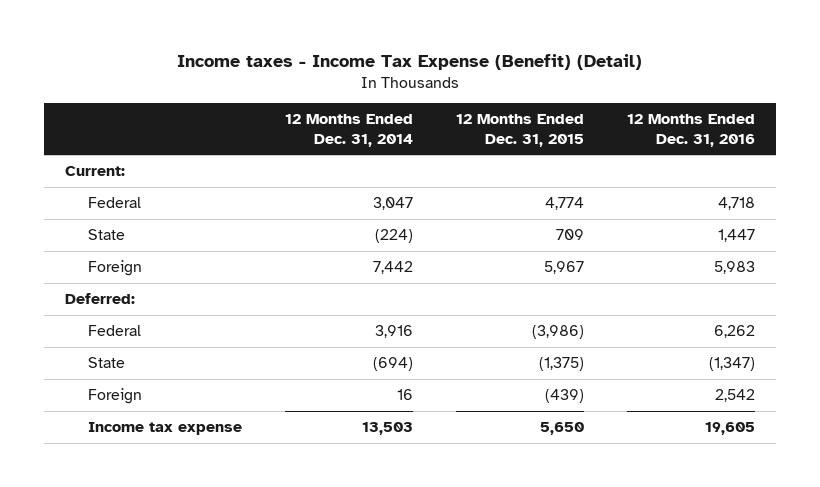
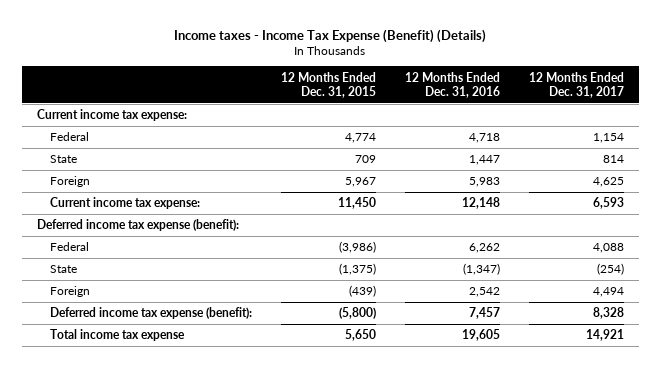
- Income taxes - Income Tax Expense (Benefit) (Detail)
+ Income taxes - Income Tax Expense (Benefit) (Details)
- | 12 Months Ended Dec. 31, 2014 | 12 Months Ended Dec. 31, 2015 | 12 Months Ended Dec. 31, 2016
+ | 12 Months Ended Dec. 31, 2015 | 12 Months Ended Dec. 31, 2016 | 12 Months Ended Dec. 31, 2017
- Current:
+ Current income tax expense:
- Deferred:
+ Current income tax expense: | 11,450 | 12,148 | 6,593
+ Deferred income tax expense (benefit):
- Income tax expense | 13,503 | 5,650 | 19,605
+ Deferred income tax expense (benefit): | (5,800) | 7,457 | 8,328
+ Total income tax expense | 5,650 | 19,605 | 14,921

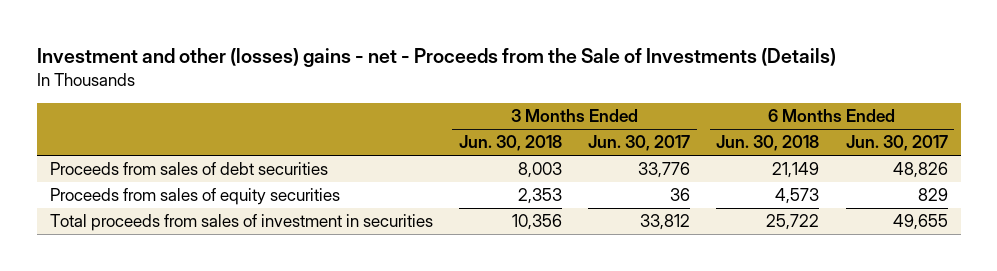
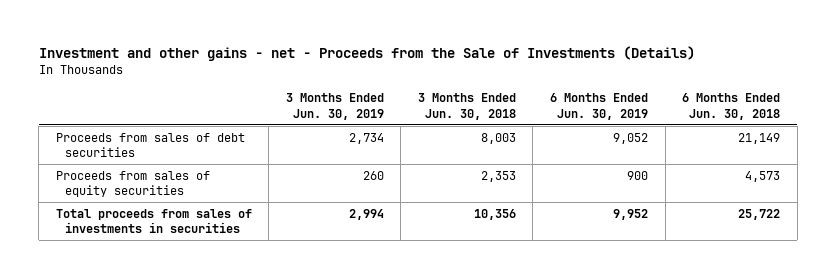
- Investment and other (losses) gains - net - Proceeds from the Sale of Investments (Details)
+ Investment and other gains - net - Proceeds from the Sale of Investments (Details)
- | 3 Months Ended Jun. 30, 2018 | 3 Months Ended Jun. 30, 2017 | 6 Months Ended Jun. 30, 2018 | 6 Months Ended Jun. 30, 2017
+ | 3 Months Ended Jun. 30, 2019 | 3 Months Ended Jun. 30, 2018 | 6 Months Ended Jun. 30, 2019 | 6 Months Ended Jun. 30, 2018
- Total proceeds from sales of investment in securities | 10,356 | 33,812 | 25,722 | 49,655
+ Total proceeds from sales of investments in securities | 2,994 | 10,356 | 9,952 | 25,722

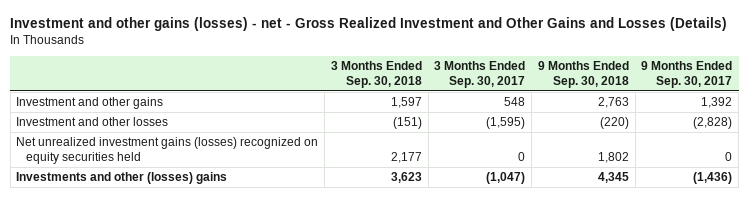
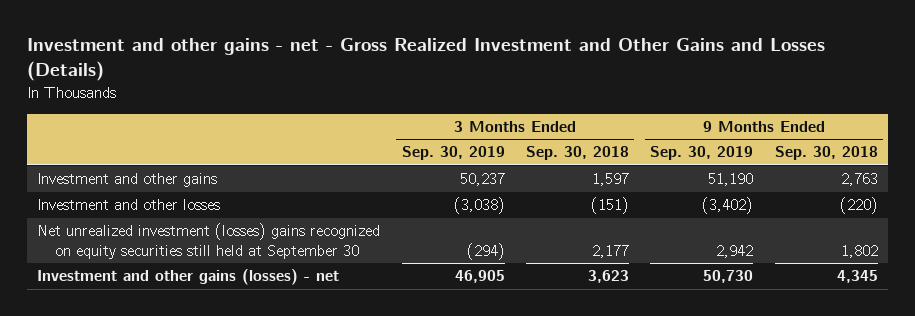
- Investment and other gains (losses) - net - Gross Realized Investment and Other Gains and Losses (Details)
+ Investment and other gains - net - Gross Realized Investment and Other Gains and Losses (Details)
- | 3 Months Ended Sep. 30, 2018 | 3 Months Ended Sep. 30, 2017 | 9 Months Ended Sep. 30, 2018 | 9 Months Ended Sep. 30, 2017
+ | 3 Months Ended Sep. 30, 2019 | 3 Months Ended Sep. 30, 2018 | 9 Months Ended Sep. 30, 2019 | 9 Months Ended Sep. 30, 2018
- Net unrealized investment gains (losses) recognized on equity securities held | 2,177 | 0 | 1,802 | 0
- Investments and other (losses) gains | 3,623 | (1,047) | 4,345 | (1,436)
+ Net unrealized investment (losses) gains recognized on equity securities still held at September 30 | (294) | 2,177 | 2,942 | 1,802
+ Investment and other gains (losses) - net | 46,905 | 3,623 | 50,730 | 4,345

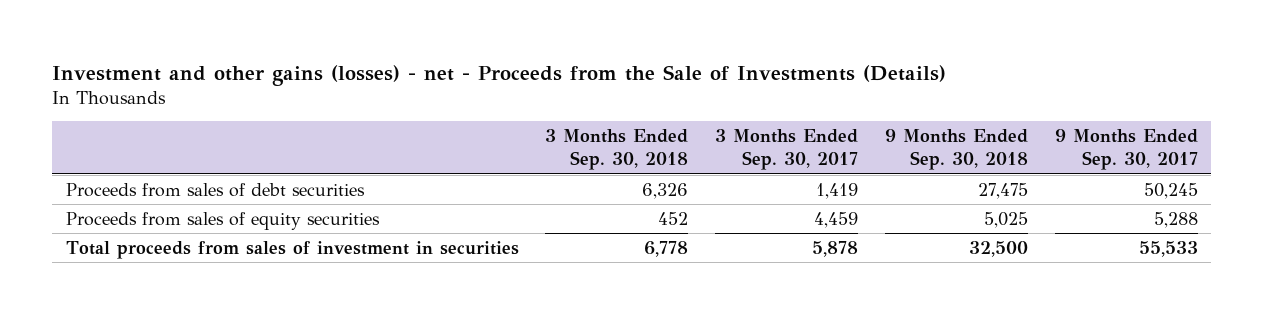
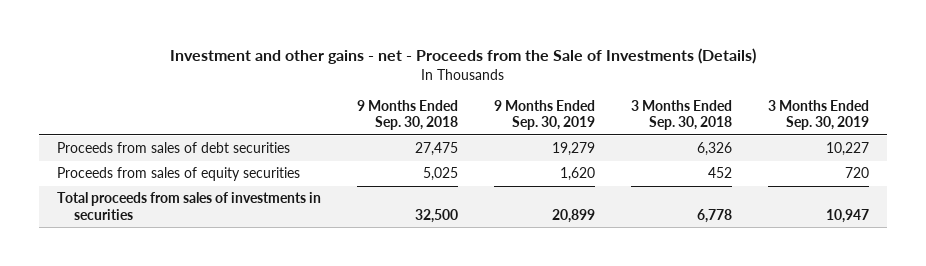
- Investment and other gains (losses) - net - Proceeds from the Sale of Investments (Details)
+ Investment and other gains - net - Proceeds from the Sale of Investments (Details)
- | 3 Months Ended Sep. 30, 2018 | 3 Months Ended Sep. 30, 2017 | 9 Months Ended Sep. 30, 2018 | 9 Months Ended Sep. 30, 2017
+ | 9 Months Ended Sep. 30, 2018 | 9 Months Ended Sep. 30, 2019 | 3 Months Ended Sep. 30, 2018 | 3 Months Ended Sep. 30, 2019
- Total proceeds from sales of investment in securities | 6,778 | 5,878 | 32,500 | 55,533
+ Total proceeds from sales of investments in securities | 32,500 | 20,899 | 6,778 | 10,947

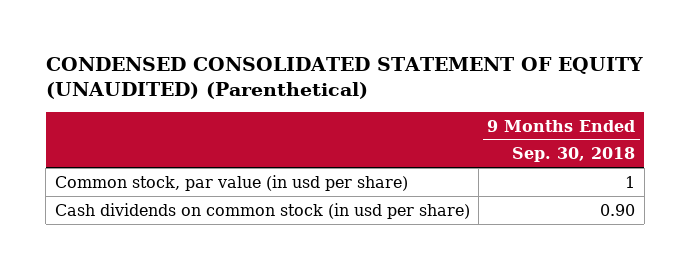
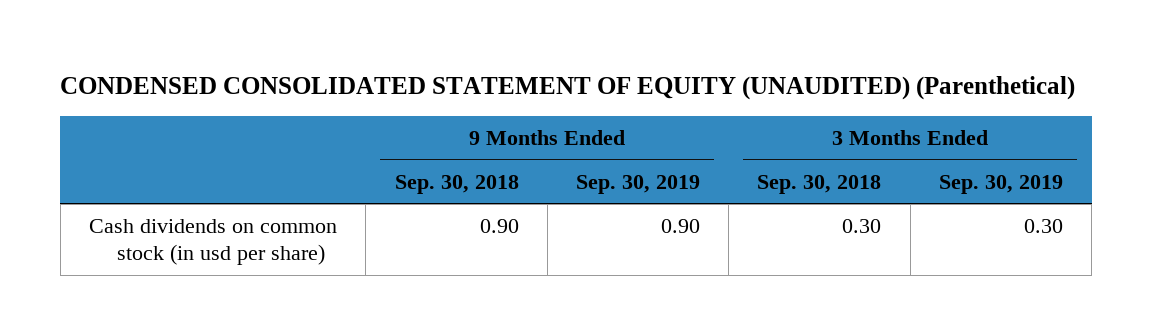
- | 9 Months Ended Sep. 30, 2018
+ | 9 Months Ended Sep. 30, 2018 | 9 Months Ended Sep. 30, 2019 | 3 Months Ended Sep. 30, 2018 | 3 Months Ended Sep. 30, 2019
- Common stock, par value (in usd per share) | 1

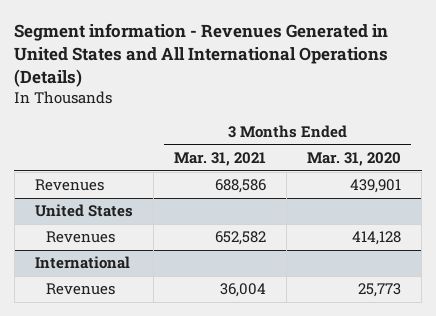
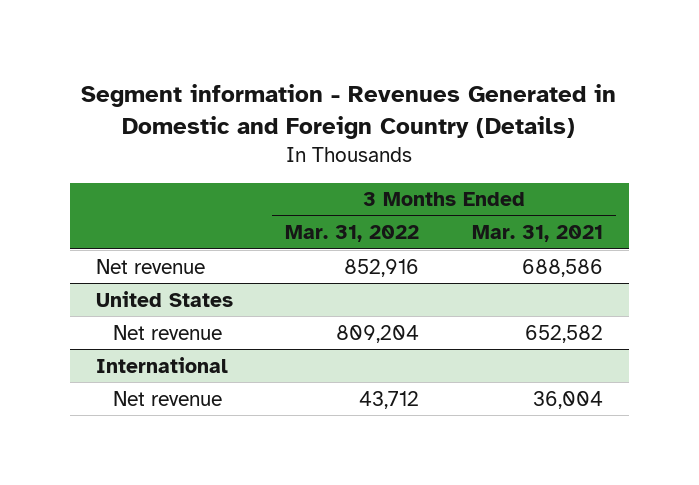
- Segment information - Revenues Generated in United States and All International Operations (Details)
+ Segment information - Revenues Generated in Domestic and Foreign Country (Details)
- | 3 Months Ended Mar. 31, 2021 | 3 Months Ended Mar. 31, 2020
+ | 3 Months Ended Mar. 31, 2022 | 3 Months Ended Mar. 31, 2021
- Revenues | 688,586 | 439,901
+ Net revenue | 852,916 | 688,586
@ United States
- Revenues | 652,582 | 414,128
+ Net revenue | 809,204 | 652,582
@ International
- Revenues | 36,004 | 25,773
+ Net revenue | 43,712 | 36,004

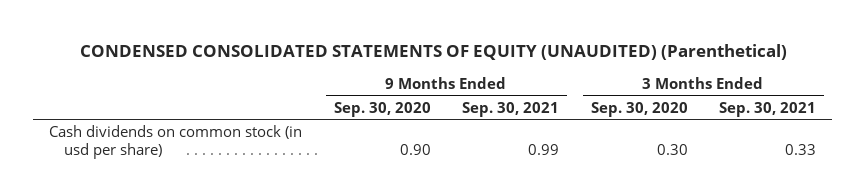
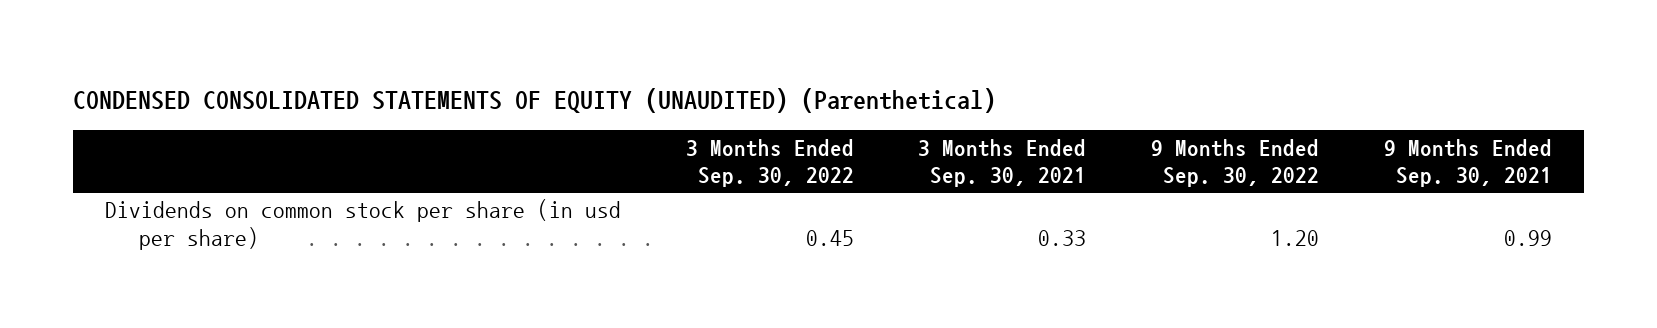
- | 9 Months Ended Sep. 30, 2020 | 9 Months Ended Sep. 30, 2021 | 3 Months Ended Sep. 30, 2020 | 3 Months Ended Sep. 30, 2021
+ | 3 Months Ended Sep. 30, 2022 | 3 Months Ended Sep. 30, 2021 | 9 Months Ended Sep. 30, 2022 | 9 Months Ended Sep. 30, 2021
- Cash dividends on common stock (in usd per share) | 0.90 | 0.99 | 0.30 | 0.33
+ Dividends on common stock per share (in usd per share) | 0.45 | 0.33 | 1.20 | 0.99

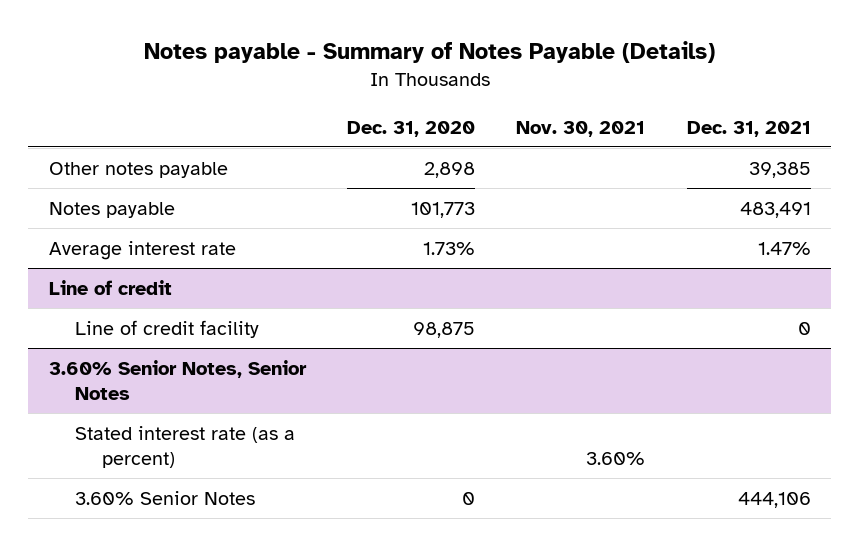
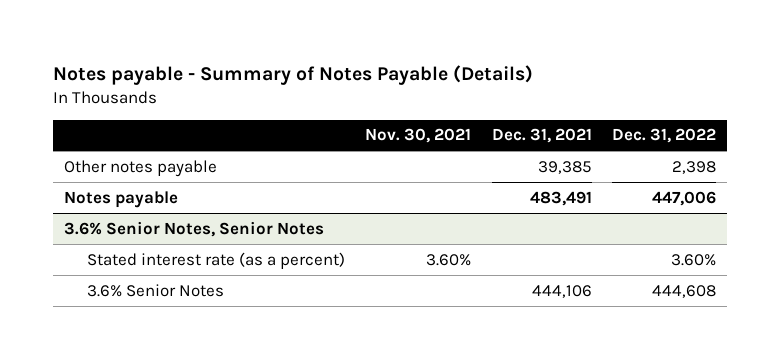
- | Dec. 31, 2020 | Nov. 30, 2021 | Dec. 31, 2021
+ | Nov. 30, 2021 | Dec. 31, 2021 | Dec. 31, 2022
- Average interest rate | 1.73% | | 1.47%
- Line of credit
- Line of credit facility | 98,875 | | 0
- 3.60% Senior Notes, Senior Notes
+ 3.6% Senior Notes, Senior Notes
- 3.60% Senior Notes | 0 | | 444,106
+ 3.6% Senior Notes | | 444,106 | 444,608

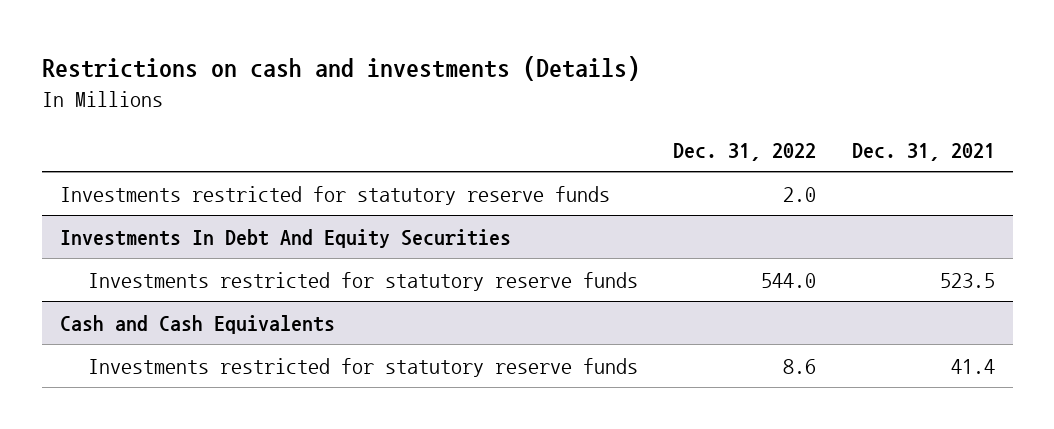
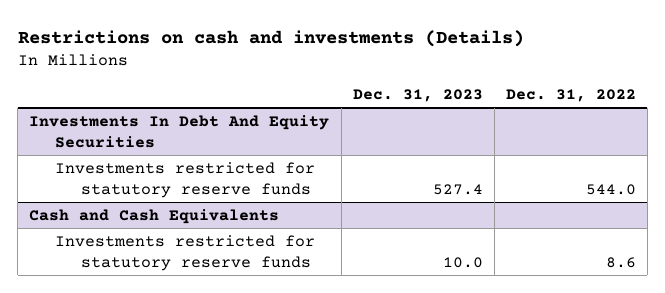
- | Dec. 31, 2022 | Dec. 31, 2021
+ | Dec. 31, 2023 | Dec. 31, 2022
- Investments restricted for statutory reserve funds | 2.0 |

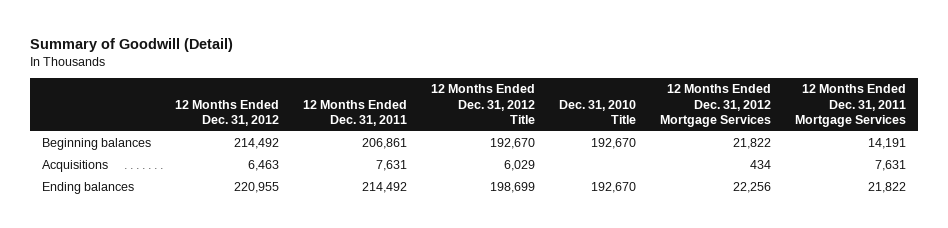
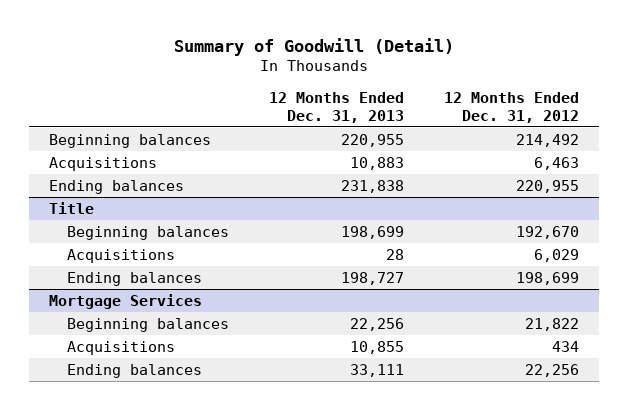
- | 12 Months Ended Dec. 31, 2012 | 12 Months Ended Dec. 31, 2011 | 12 Months Ended Dec. 31, 2012 Title | Dec. 31, 2010 Title | 12 Months Ended Dec. 31, 2012 Mortgage Services | 12 Months Ended Dec. 31, 2011 Mortgage Services
+ | 12 Months Ended Dec. 31, 2013 | 12 Months Ended Dec. 31, 2012
+ Title
+ Beginning balances | 198,699 | 192,670
+ Acquisitions | 28 | 6,029
+ Ending balances | 198,727 | 198,699
+ Mortgage Services
+ Beginning balances | 22,256 | 21,822
+ Acquisitions | 10,855 | 434
+ Ending balances | 33,111 | 22,256

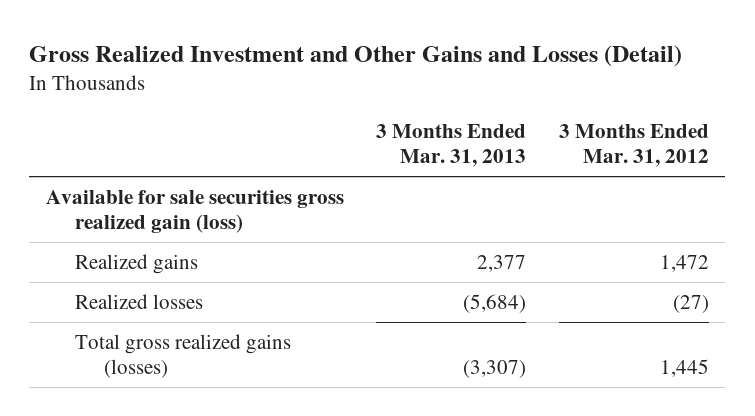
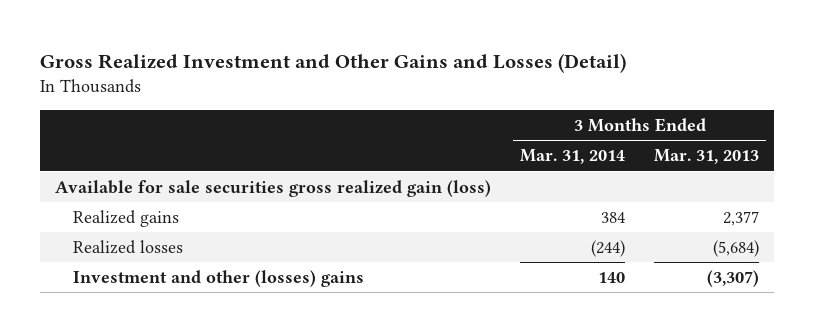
- | 3 Months Ended Mar. 31, 2013 | 3 Months Ended Mar. 31, 2012
+ | 3 Months Ended Mar. 31, 2014 | 3 Months Ended Mar. 31, 2013
- Total gross realized gains (losses) | (3,307) | 1,445
+ Investment and other (losses) gains | 140 | (3,307)

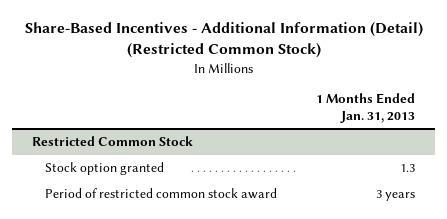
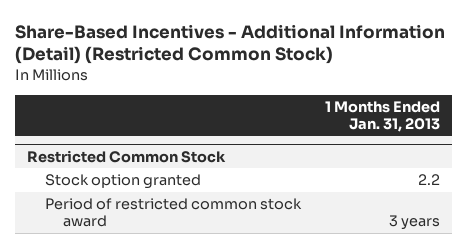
@ Restricted Common Stock
- Stock option granted | 1.3
+ Stock option granted | 2.2

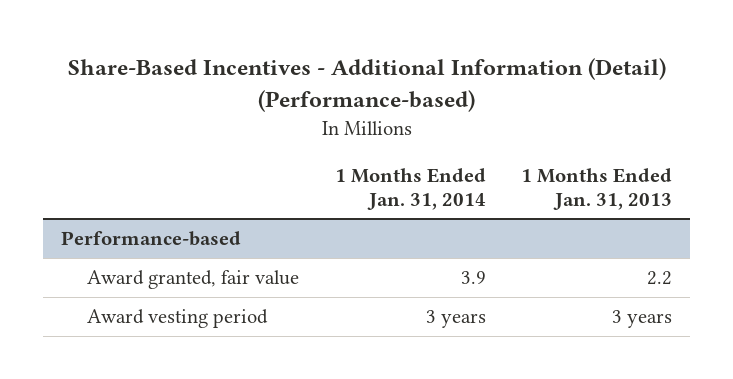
- Share-Based Incentives - Additional Information (Detail) (Restricted Common Stock)
+ Share-Based Incentives - Additional Information (Detail) (Performance-based)
- | 1 Months Ended Jan. 31, 2013
+ | 1 Months Ended Jan. 31, 2014 | 1 Months Ended Jan. 31, 2013
- Restricted Common Stock
- Stock option granted | 2.2
- Period of restricted common stock award | 3 years
+ Performance-based
+ Award granted, fair value | 3.9 | 2.2
+ Award vesting period | 3 years | 3 years

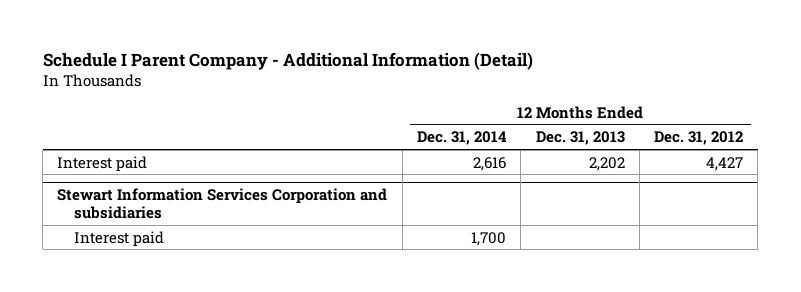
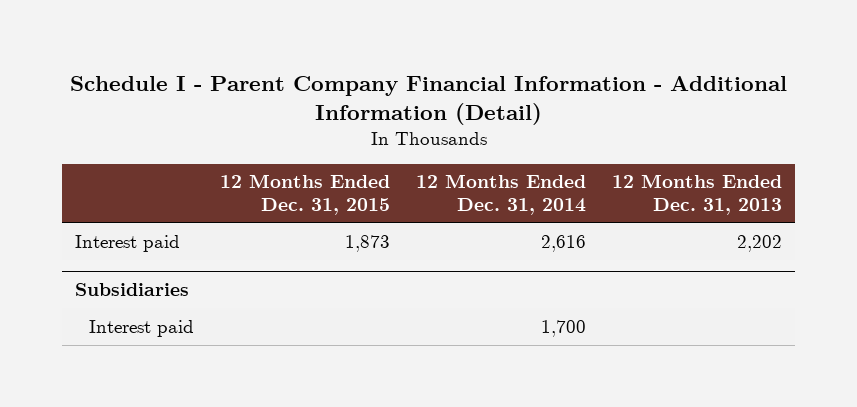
- Schedule I Parent Company - Additional Information (Detail)
+ Schedule I - Parent Company Financial Information - Additional Information (Detail)
- | 12 Months Ended Dec. 31, 2014 | 12 Months Ended Dec. 31, 2013 | 12 Months Ended Dec. 31, 2012
+ | 12 Months Ended Dec. 31, 2015 | 12 Months Ended Dec. 31, 2014 | 12 Months Ended Dec. 31, 2013
- Stewart Information Services Corporation and subsidiaries
+ Subsidiaries

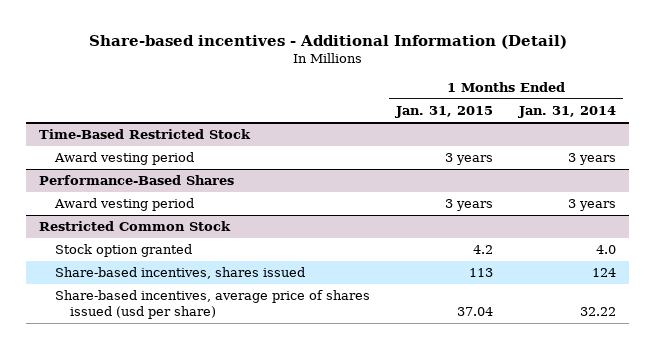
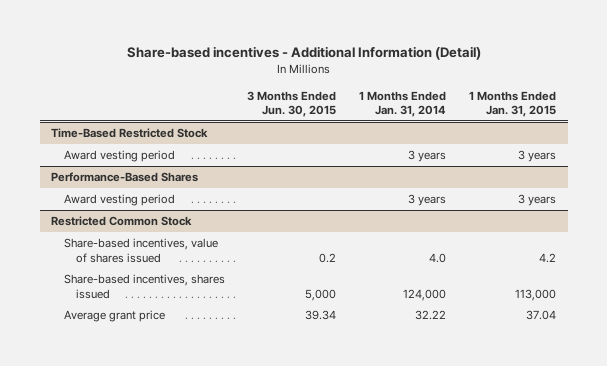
- | 1 Months Ended Jan. 31, 2015 | 1 Months Ended Jan. 31, 2014
+ | 3 Months Ended Jun. 30, 2015 | 1 Months Ended Jan. 31, 2014 | 1 Months Ended Jan. 31, 2015
@ Restricted Common Stock
- Stock option granted | 4.2 | 4.0
- Share-based incentives, shares issued | 113 | 124
- Share-based incentives, average price of shares issued (usd per share) | 37.04 | 32.22
+ Share-based incentives, value of shares issued | 0.2 | 4.0 | 4.2
+ Share-based incentives, shares issued | 5,000 | 124,000 | 113,000
+ Average grant price | 39.34 | 32.22 | 37.04

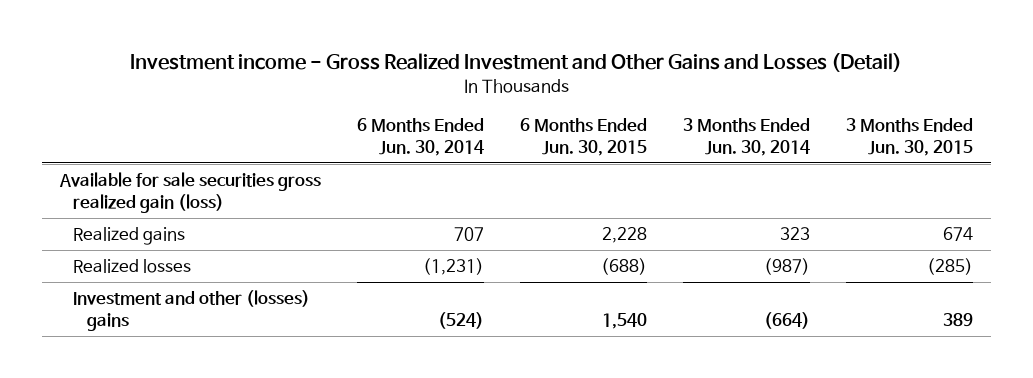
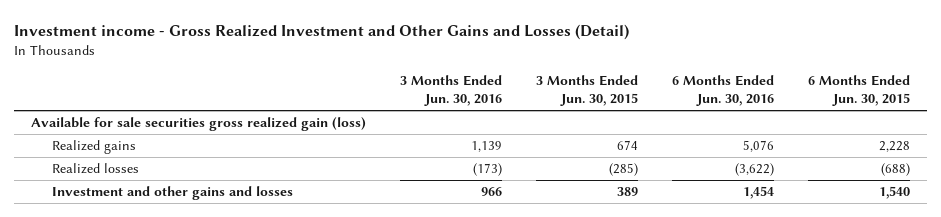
- | 6 Months Ended Jun. 30, 2014 | 6 Months Ended Jun. 30, 2015 | 3 Months Ended Jun. 30, 2014 | 3 Months Ended Jun. 30, 2015
+ | 3 Months Ended Jun. 30, 2016 | 3 Months Ended Jun. 30, 2015 | 6 Months Ended Jun. 30, 2016 | 6 Months Ended Jun. 30, 2015
- Investment and other (losses) gains | (524) | 1,540 | (664) | 389
+ Investment and other gains and losses | 966 | 389 | 1,454 | 1,540

